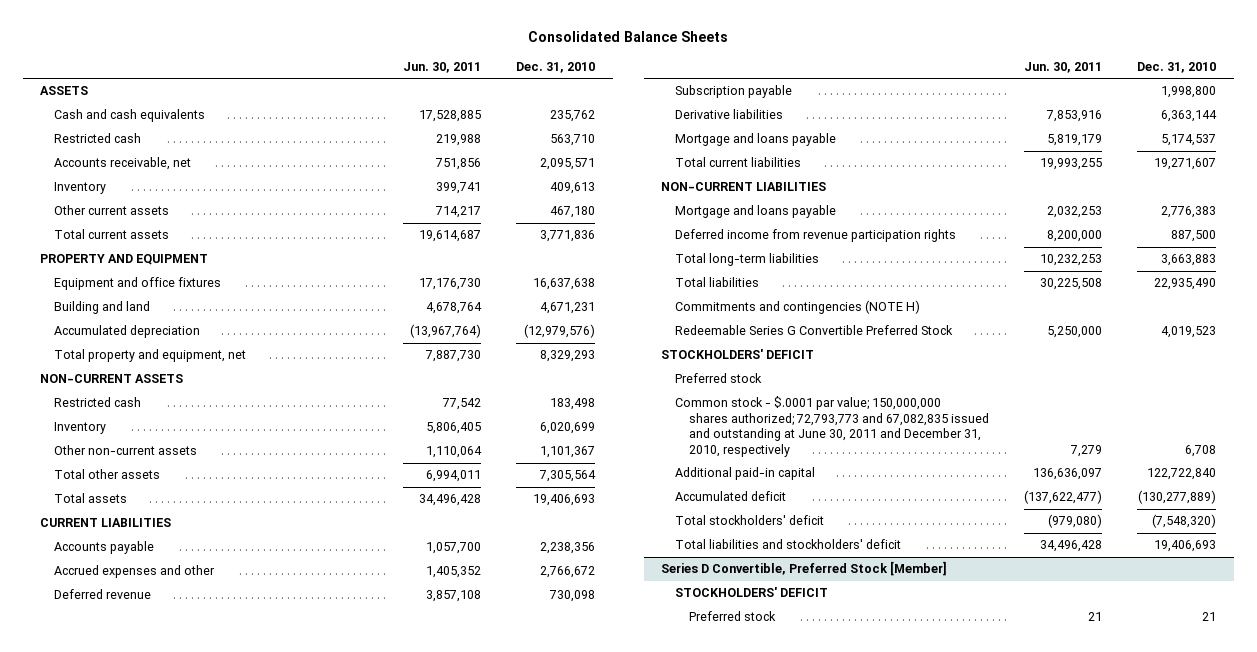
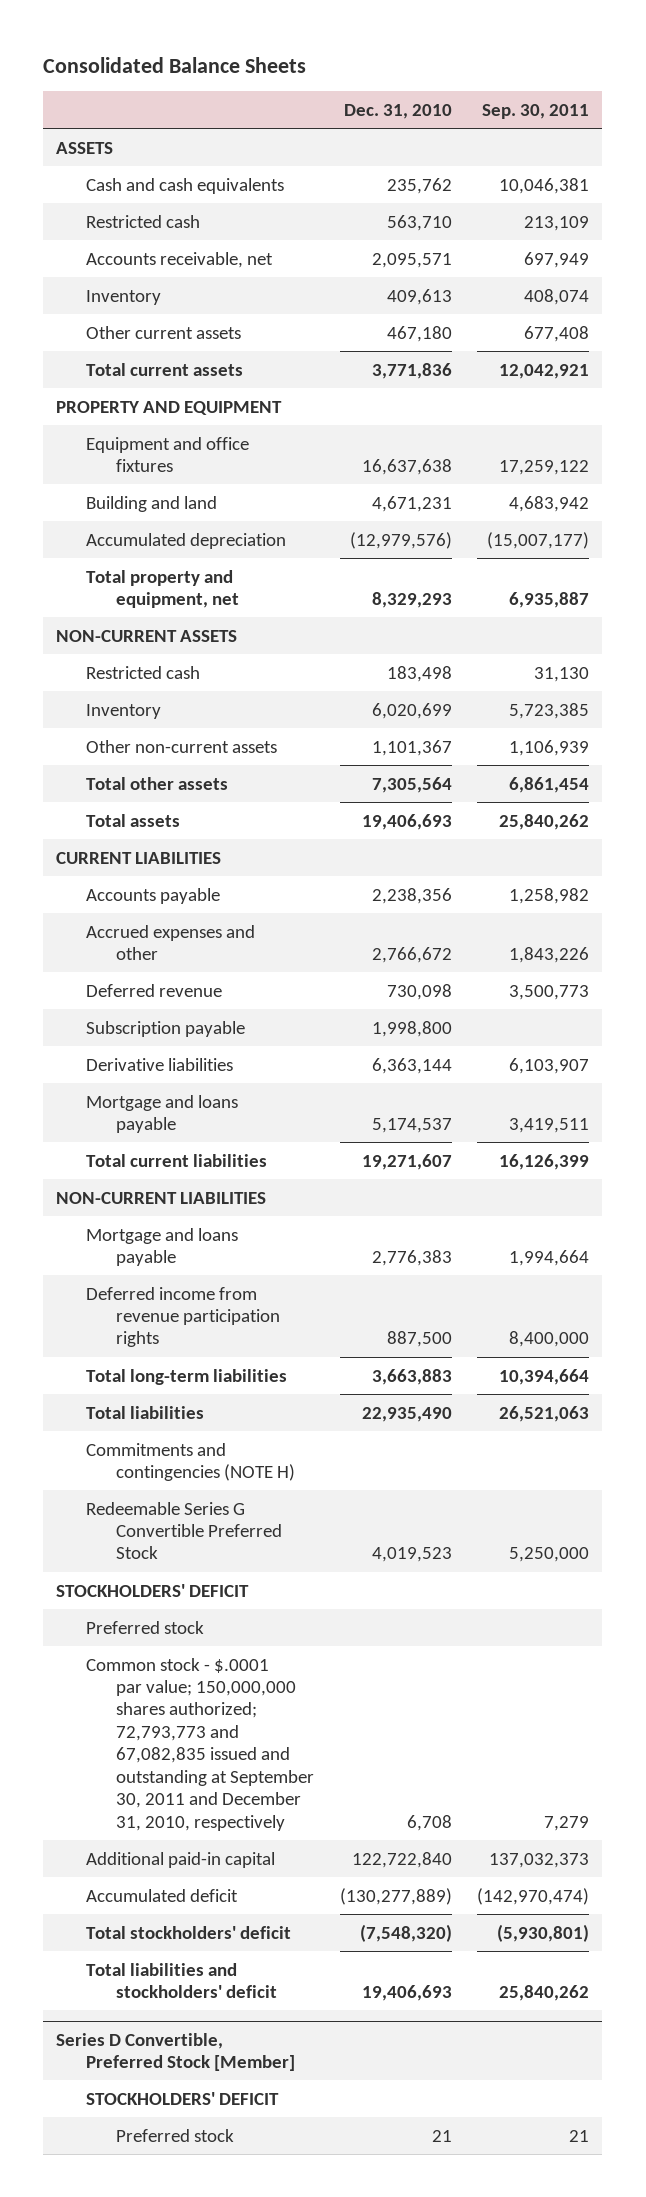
- | Jun. 30, 2011 | Dec. 31, 2010
+ | Dec. 31, 2010 | Sep. 30, 2011
- Common stock - $.0001 par value; 150,000,000 shares authorized; 72,793,773 and 67,082,835 issued and outstanding at June 30, 2011 and December 31, 2010, respectively | 7,279 | 6,708
+ Common stock - $.0001 par value; 150,000,000 shares authorized; 72,793,773 and 67,082,835 issued and outstanding at September 30, 2011 and December 31, 2010, respectively | 6,708 | 7,279

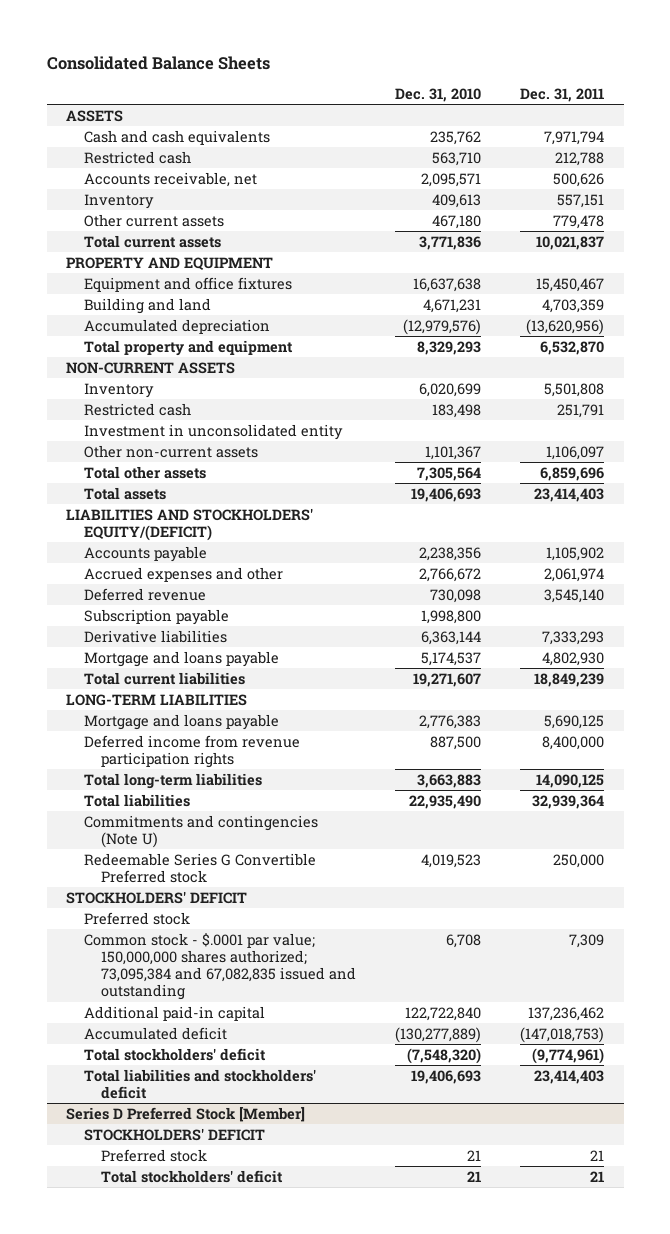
- | Dec. 31, 2010 | Sep. 30, 2011
+ | Dec. 31, 2010 | Dec. 31, 2011
- Total property and equipment, net | 8,329,293 | 6,935,887
+ Total property and equipment | 8,329,293 | 6,532,870
moved down: Restricted cash | 183,498 | 251,791
+ Investment in unconsolidated entity
- CURRENT LIABILITIES
+ LIABILITIES AND STOCKHOLDERS' EQUITY/(DEFICIT)
- NON-CURRENT LIABILITIES
+ LONG-TERM LIABILITIES
- Commitments and contingencies (NOTE H)
- Redeemable Series G Convertible Preferred Stock | 4,019,523 | 5,250,000
+ Commitments and contingencies (Note U)
+ Redeemable Series G Convertible Preferred stock | 4,019,523 | 250,000
- Common stock - $.0001 par value; 150,000,000 shares authorized; 72,793,773 and 67,082,835 issued and outstanding at September 30, 2011 and December 31, 2010, respectively | 6,708 | 7,279
+ Common stock - $.0001 par value; 150,000,000 shares authorized; 73,095,384 and 67,082,835 issued and outstanding | 6,708 | 7,309
- Series D Convertible, Preferred Stock [Member]
+ Series D Preferred Stock [Member]
+ Total stockholders' deficit | 21 | 21

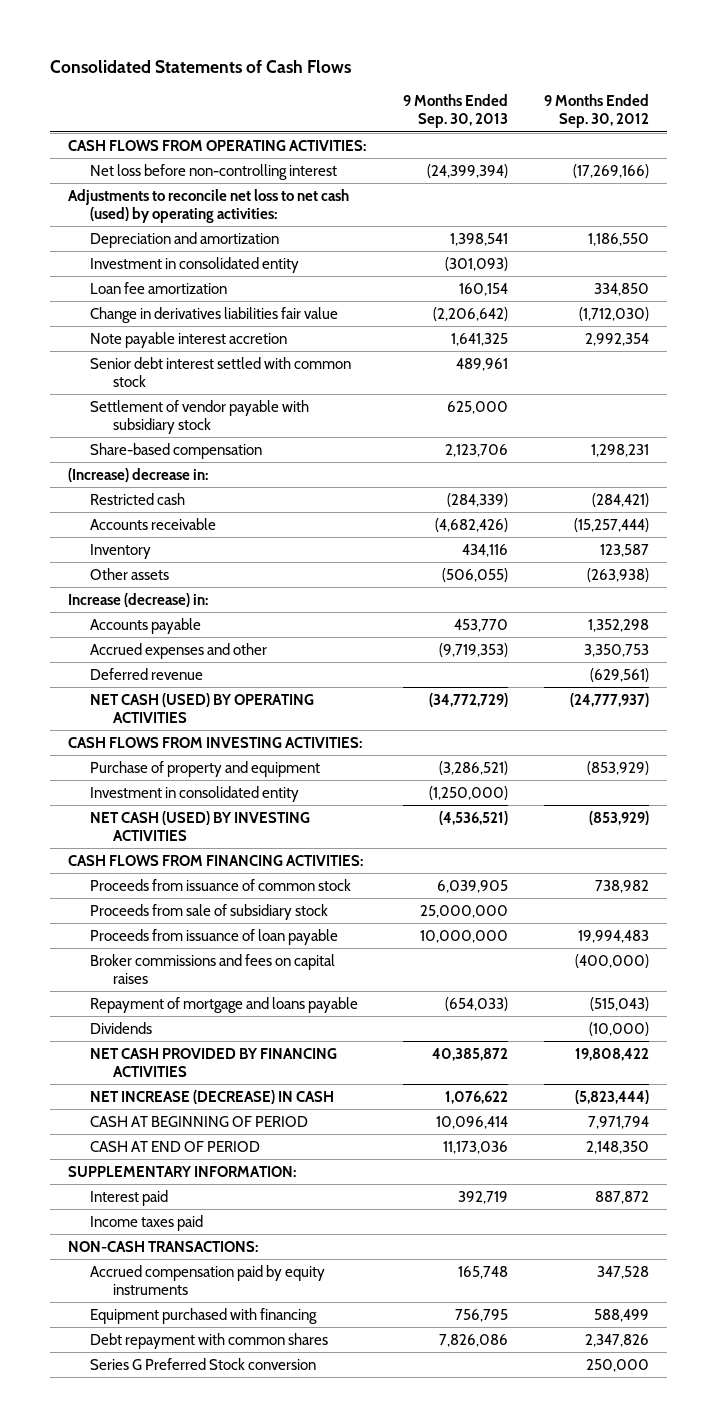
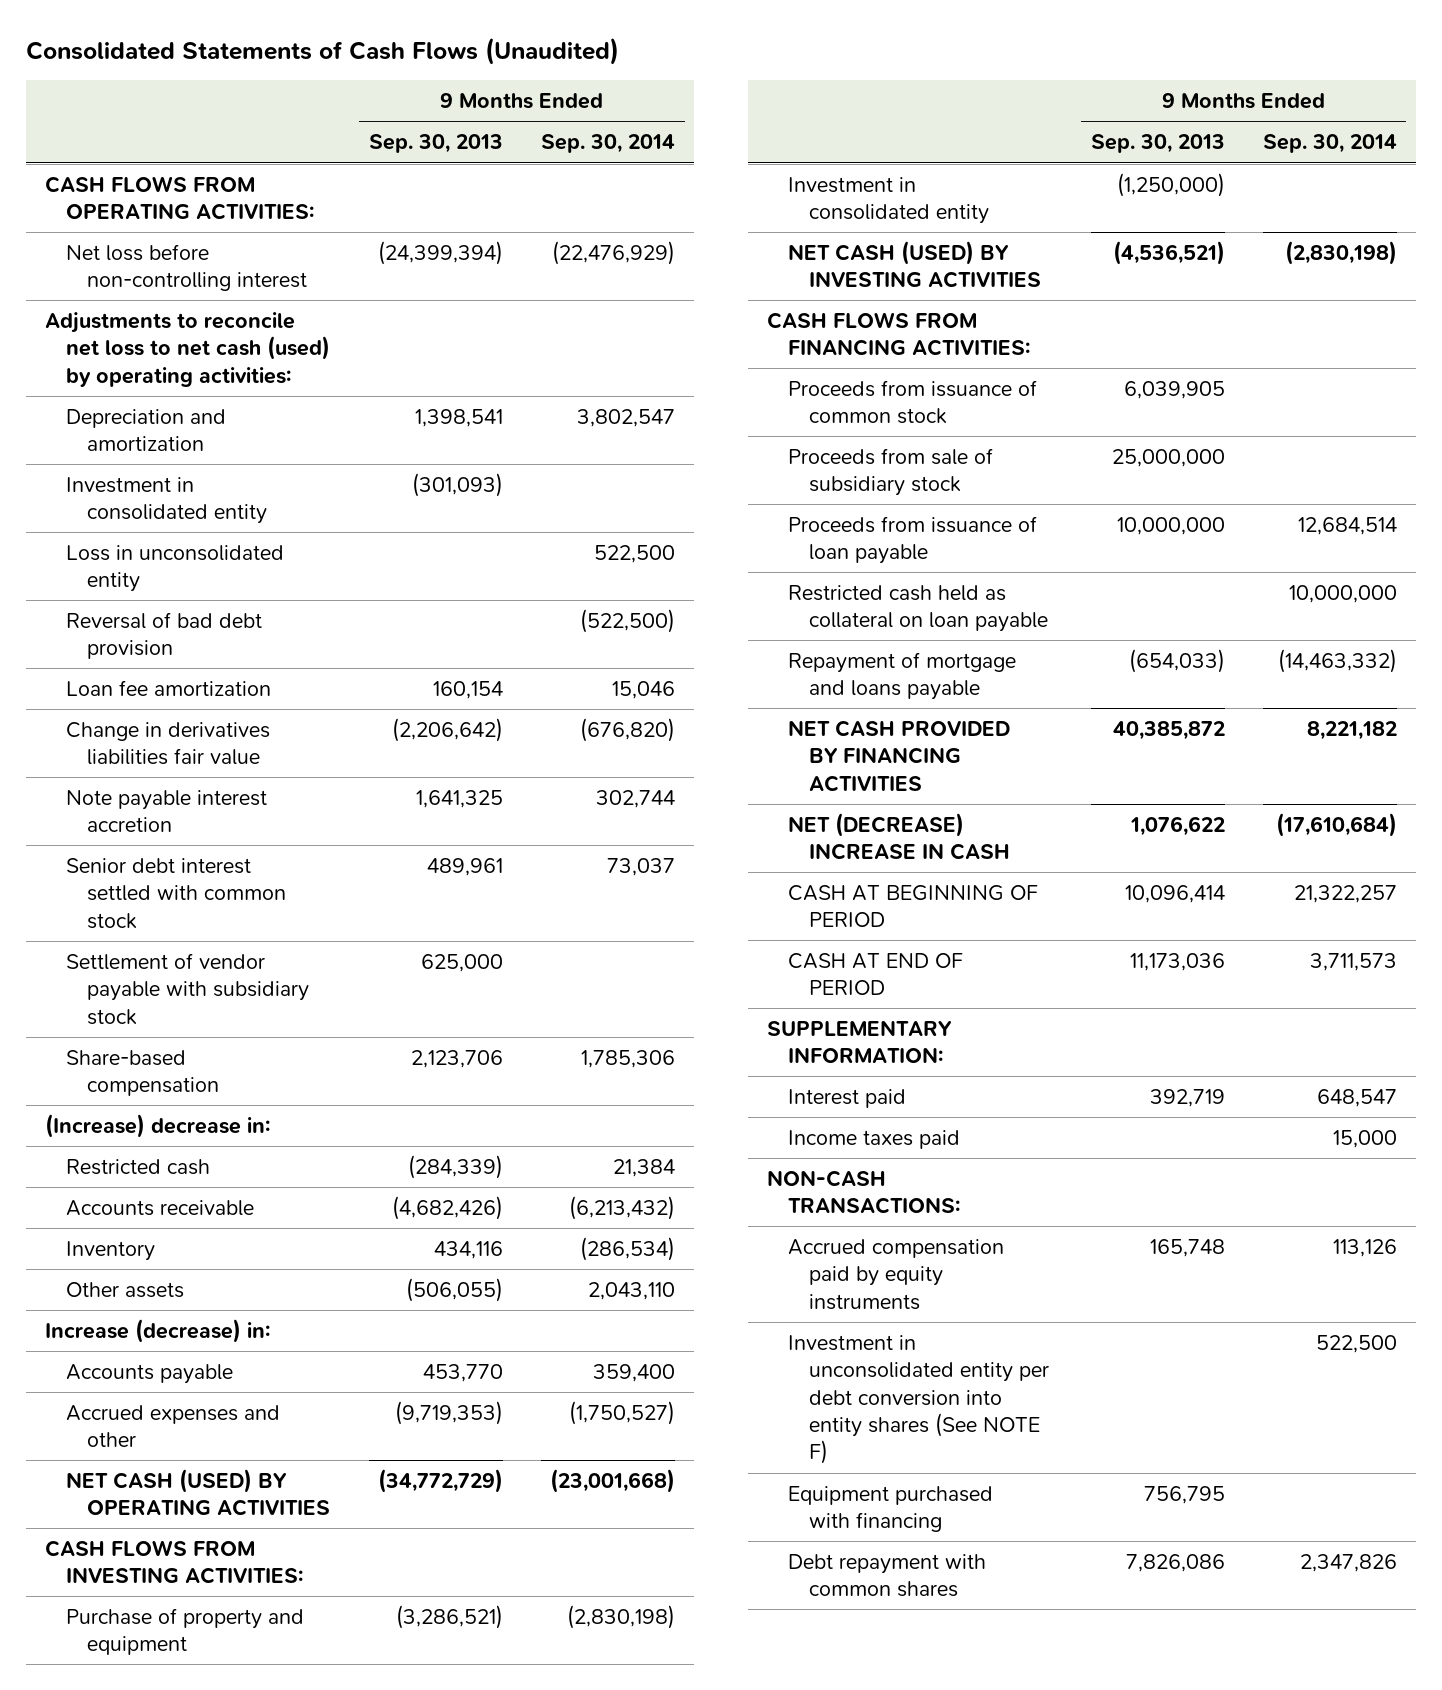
- Consolidated Statements of Cash Flows
+ Consolidated Statements of Cash Flows (Unaudited)
- | 9 Months Ended Sep. 30, 2013 | 9 Months Ended Sep. 30, 2012
+ | 9 Months Ended Sep. 30, 2013 | 9 Months Ended Sep. 30, 2014
+ Loss in unconsolidated entity | | 522,500
+ Reversal of bad debt provision | | (522,500)
- Deferred revenue | | (629,561)
- Broker commissions and fees on capital raises | | (400,000)
+ Restricted cash held as collateral on loan payable | | 10,000,000
- Dividends | | (10,000)
- NET INCREASE (DECREASE) IN CASH | 1,076,622 | (5,823,444)
+ NET (DECREASE) INCREASE IN CASH | 1,076,622 | (17,610,684)
+ Investment in unconsolidated entity per debt conversion into entity shares (See NOTE F) | | 522,500
- Series G Preferred Stock conversion | | 250,000

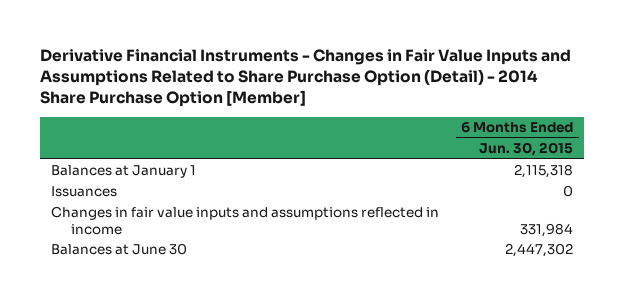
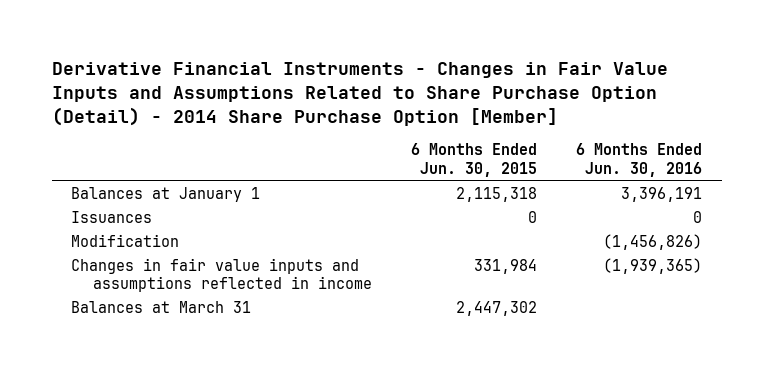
- | 6 Months Ended Jun. 30, 2015
+ | 6 Months Ended Jun. 30, 2015 | 6 Months Ended Jun. 30, 2016
+ Modification | | (1,456,826)
- Balances at June 30 | 2,447,302
+ Balances at March 31 | 2,447,302 |

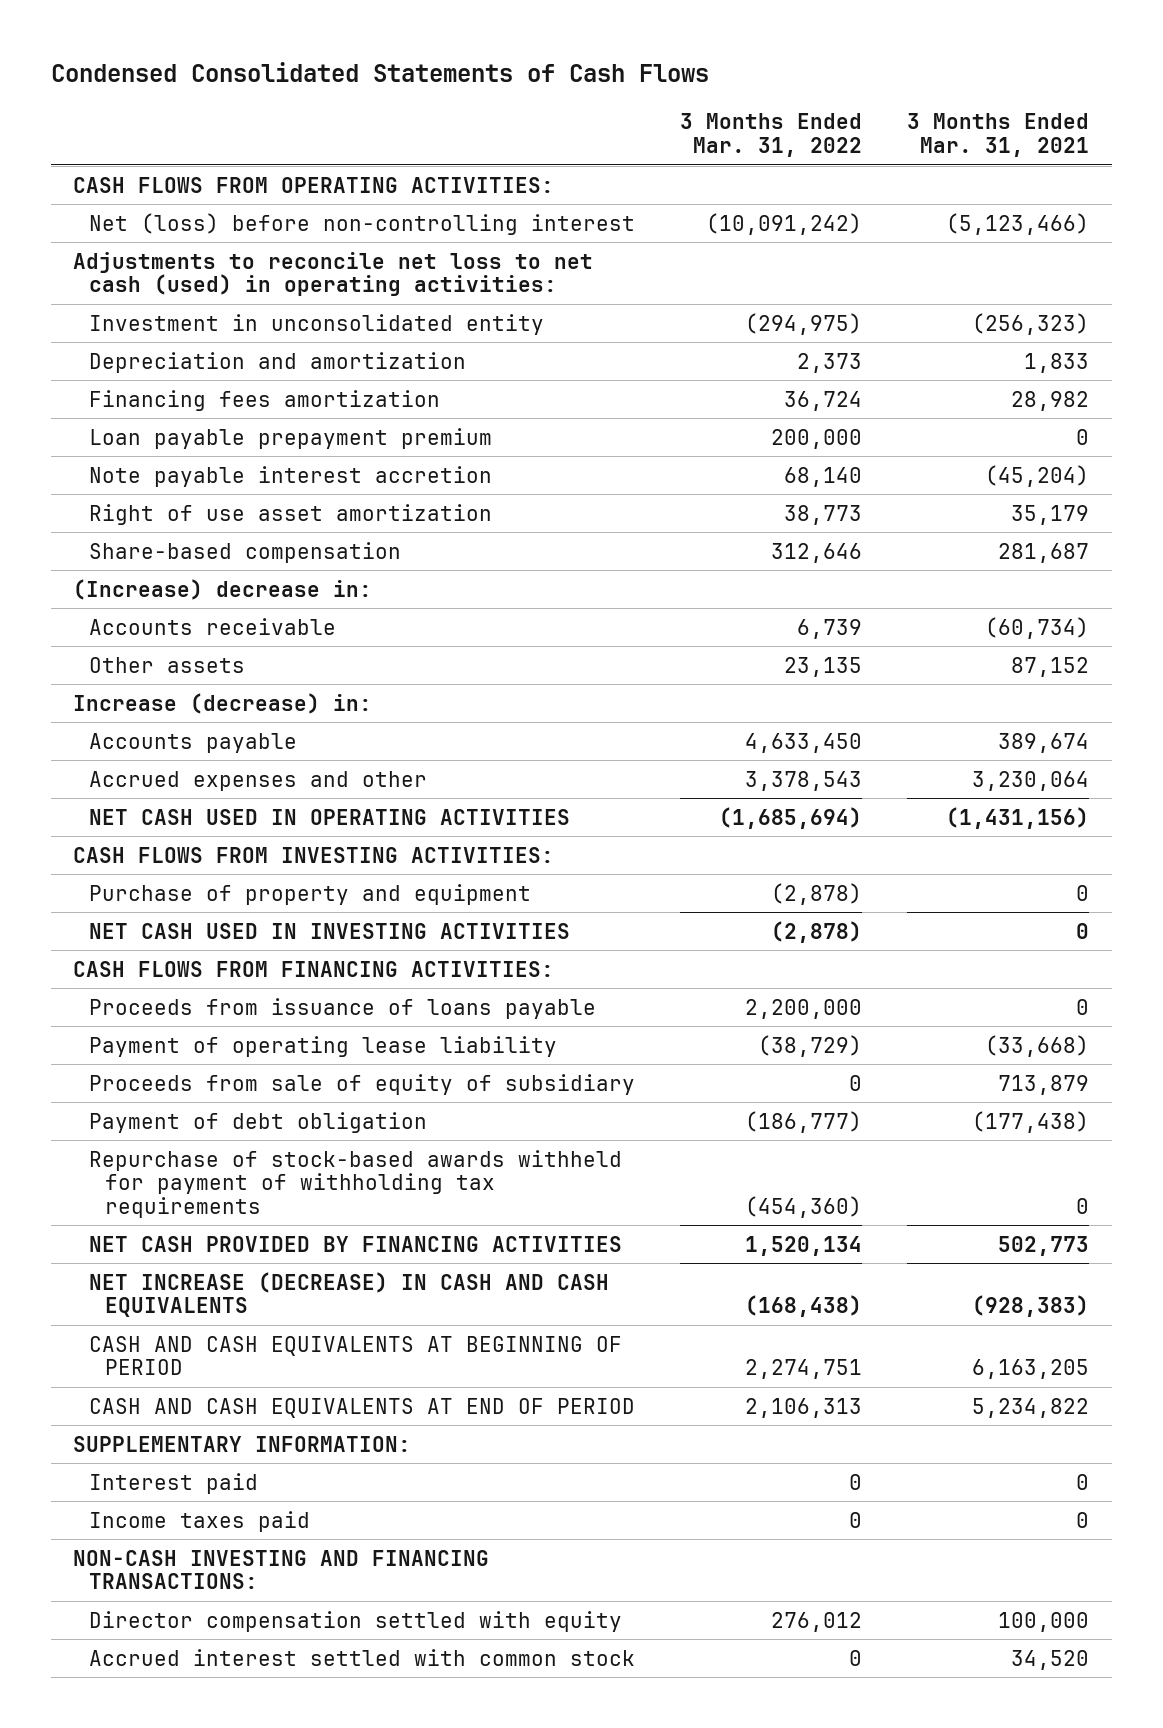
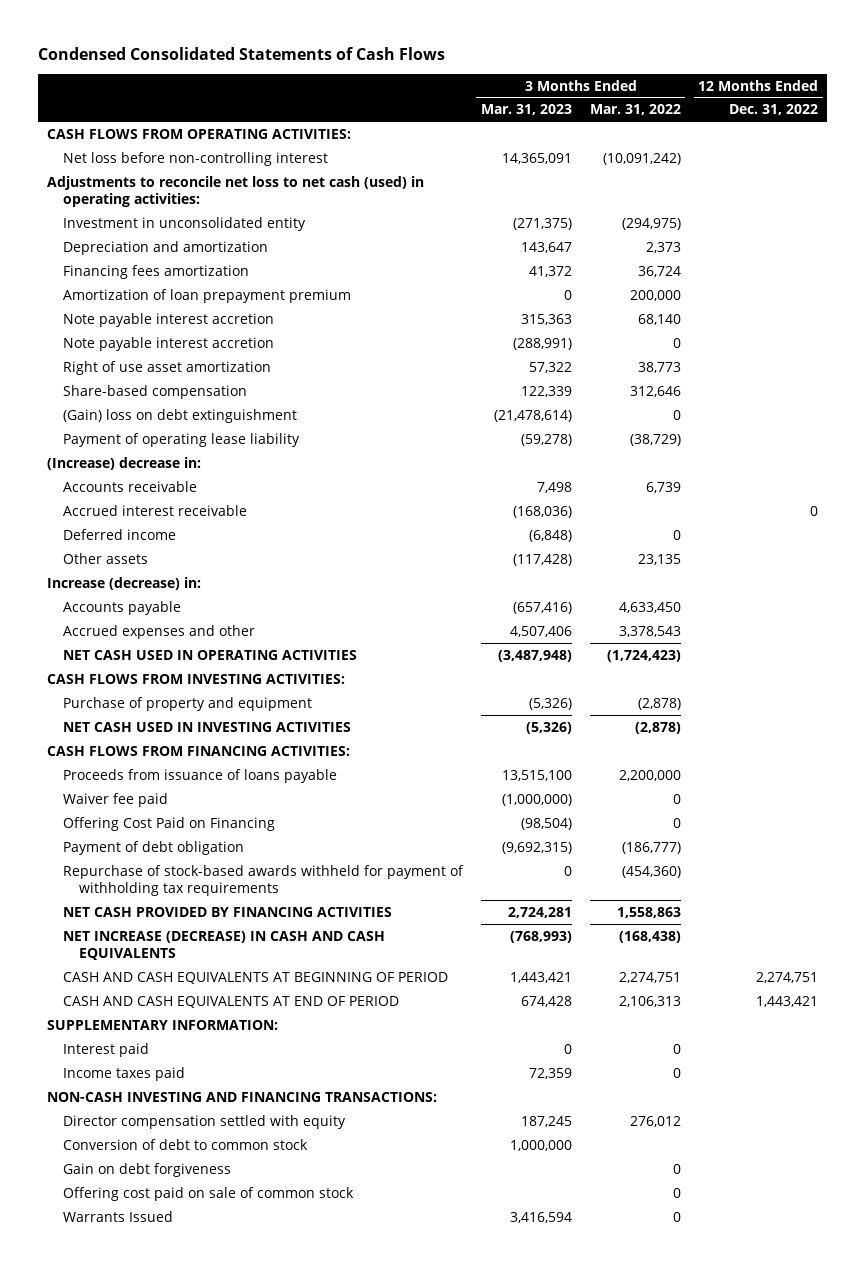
- | 3 Months Ended Mar. 31, 2022 | 3 Months Ended Mar. 31, 2021
+ | 3 Months Ended Mar. 31, 2023 | 3 Months Ended Mar. 31, 2022 | 12 Months Ended Dec. 31, 2022
- Net (loss) before non-controlling interest | (10,091,242) | (5,123,466)
+ Net loss before non-controlling interest | 14,365,091 | (10,091,242) |
- Loan payable prepayment premium | 200,000 | 0
+ Amortization of loan prepayment premium | 0 | 200,000 |
+ Note payable interest accretion | (288,991) | 0 |
+ (Gain) loss on debt extinguishment | (21,478,614) | 0 |
moved up: Payment of operating lease liability | (59,278) | (38,729) |
+ Accrued interest receivable | (168,036) | | 0
+ Deferred income | (6,848) | 0 |
- NET CASH USED IN OPERATING ACTIVITIES | (1,685,694) | (1,431,156)
+ NET CASH USED IN OPERATING ACTIVITIES | (3,487,948) | (1,724,423) |
- Proceeds from sale of equity of subsidiary | 0 | 713,879
+ Waiver fee paid | (1,000,000) | 0 |
+ Offering Cost Paid on Financing | (98,504) | 0 |
- NET CASH PROVIDED BY FINANCING ACTIVITIES | 1,520,134 | 502,773
+ NET CASH PROVIDED BY FINANCING ACTIVITIES | 2,724,281 | 1,558,863 |
- Accrued interest settled with common stock | 0 | 34,520
+ Conversion of debt to common stock | 1,000,000 | |
+ Gain on debt forgiveness | | 0 |
+ Offering cost paid on sale of common stock | | 0 |
+ Warrants Issued | 3,416,594 | 0 |

